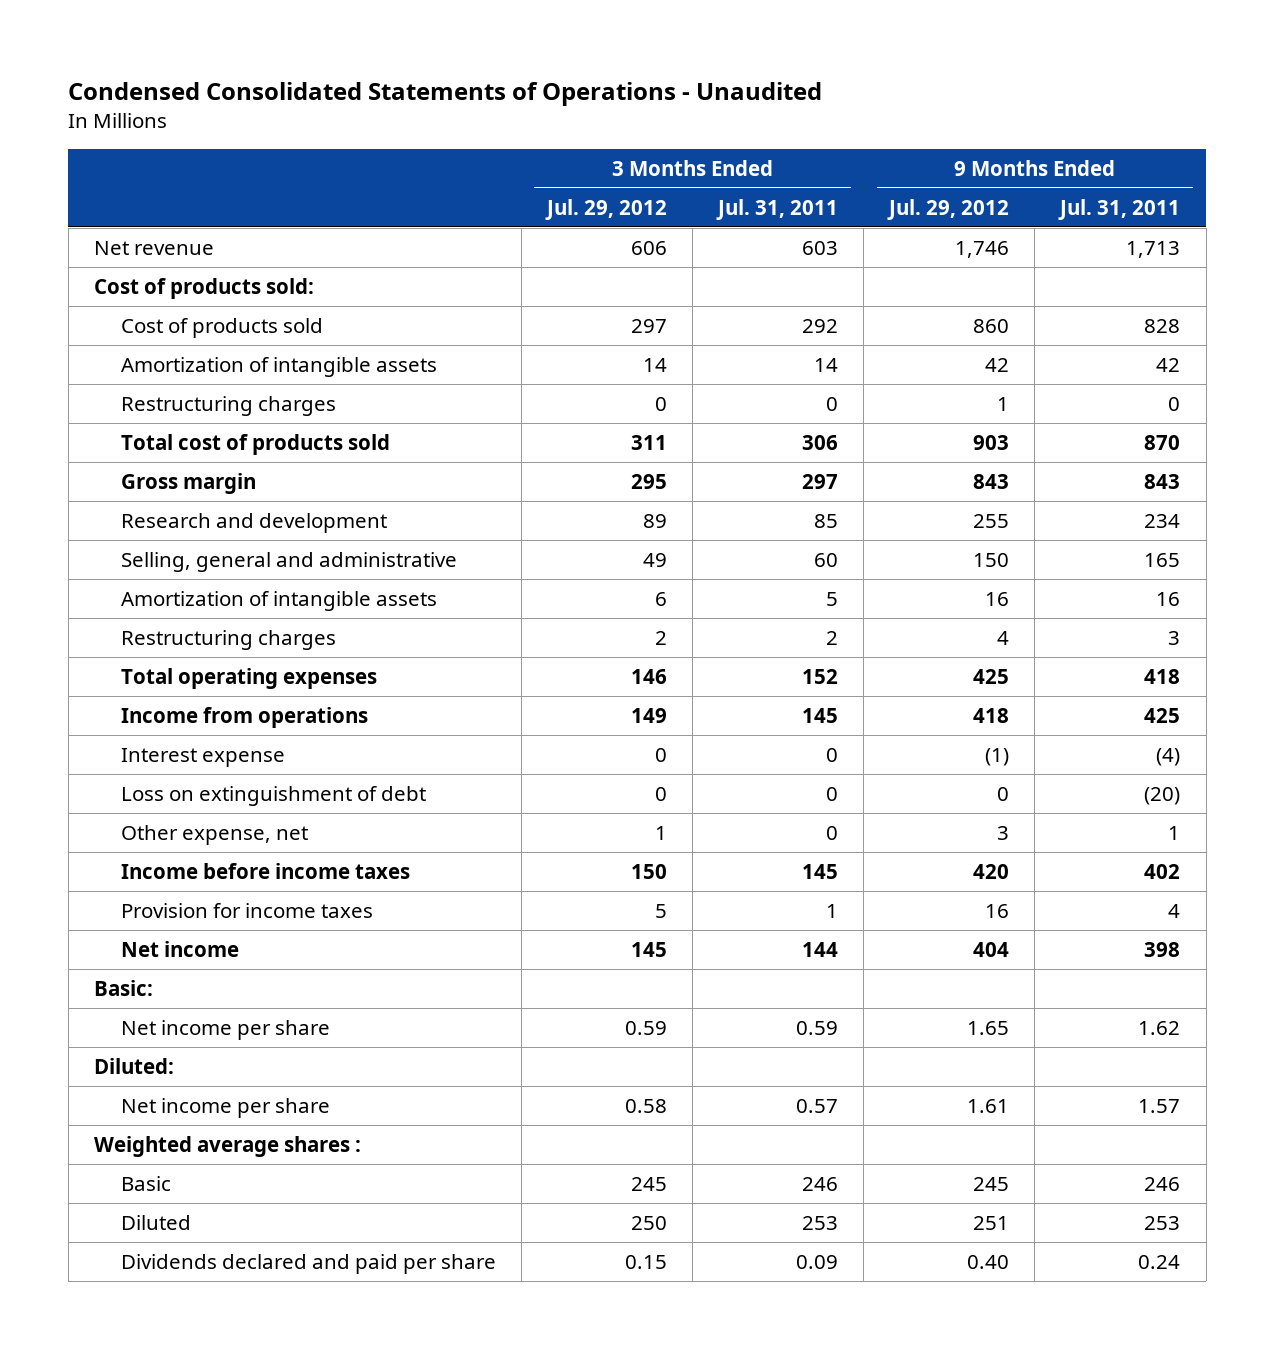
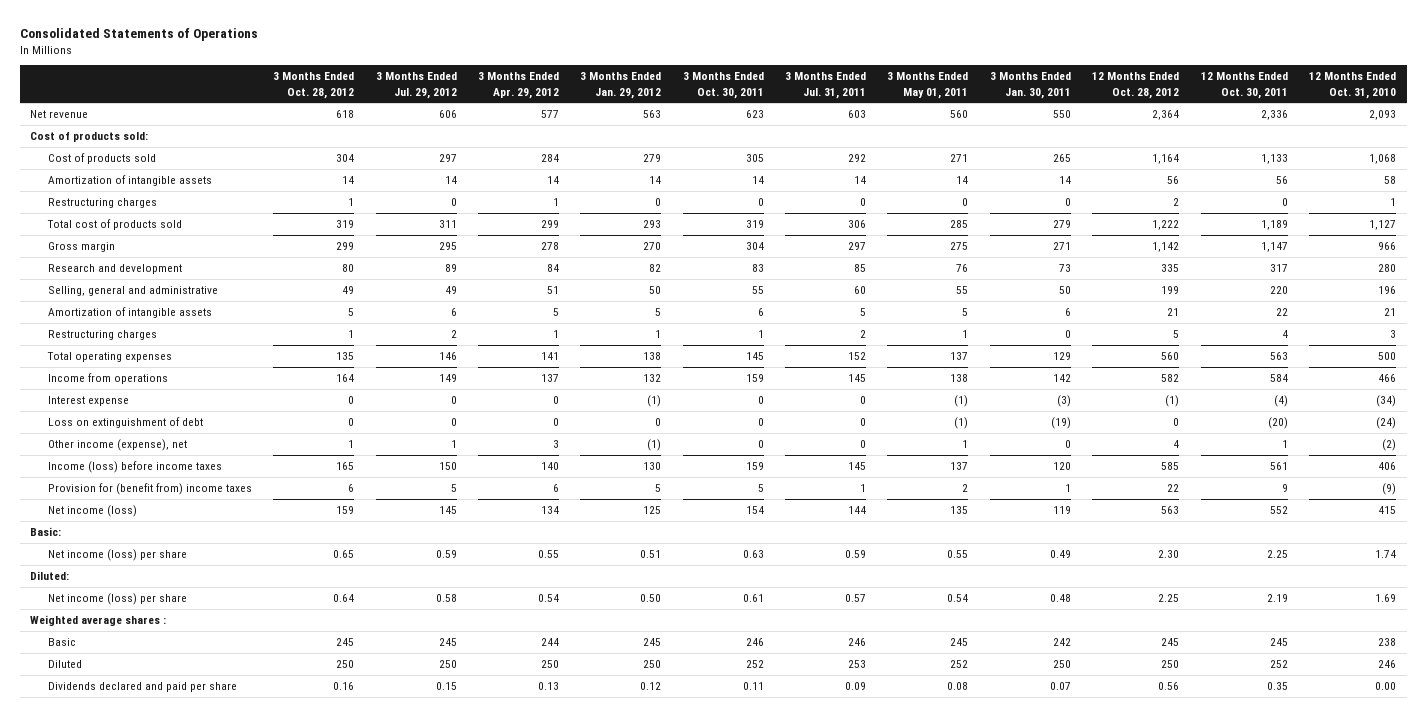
- Condensed Consolidated Statements of Operations - Unaudited
+ Consolidated Statements of Operations
- | 3 Months Ended Jul. 29, 2012 | 3 Months Ended Jul. 31, 2011 | 9 Months Ended Jul. 29, 2012 | 9 Months Ended Jul. 31, 2011
+ | 3 Months Ended Oct. 28, 2012 | 3 Months Ended Jul. 29, 2012 | 3 Months Ended Apr. 29, 2012 | 3 Months Ended Jan. 29, 2012 | 3 Months Ended Oct. 30, 2011 | 3 Months Ended Jul. 31, 2011 | 3 Months Ended May 01, 2011 | 3 Months Ended Jan. 30, 2011 | 12 Months Ended Oct. 28, 2012 | 12 Months Ended Oct. 30, 2011 | 12 Months Ended Oct. 31, 2010
- Other expense, net | 1 | 0 | 3 | 1
- Income before income taxes | 150 | 145 | 420 | 402
- Provision for income taxes | 5 | 1 | 16 | 4
- Net income | 145 | 144 | 404 | 398
+ Other income (expense), net | 1 | 1 | 3 | (1) | 0 | 0 | 1 | 0 | 4 | 1 | (2)
+ Income (loss) before income taxes | 165 | 150 | 140 | 130 | 159 | 145 | 137 | 120 | 585 | 561 | 406
+ Provision for (benefit from) income taxes | 6 | 5 | 6 | 5 | 5 | 1 | 2 | 1 | 22 | 9 | (9)
+ Net income (loss) | 159 | 145 | 134 | 125 | 154 | 144 | 135 | 119 | 563 | 552 | 415
- Net income per share | 0.59 | 0.59 | 1.65 | 1.62
+ Net income (loss) per share | 0.65 | 0.59 | 0.55 | 0.51 | 0.63 | 0.59 | 0.55 | 0.49 | 2.30 | 2.25 | 1.74
- Net income per share | 0.58 | 0.57 | 1.61 | 1.57
+ Net income (loss) per share | 0.64 | 0.58 | 0.54 | 0.50 | 0.61 | 0.57 | 0.54 | 0.48 | 2.25 | 2.19 | 1.69

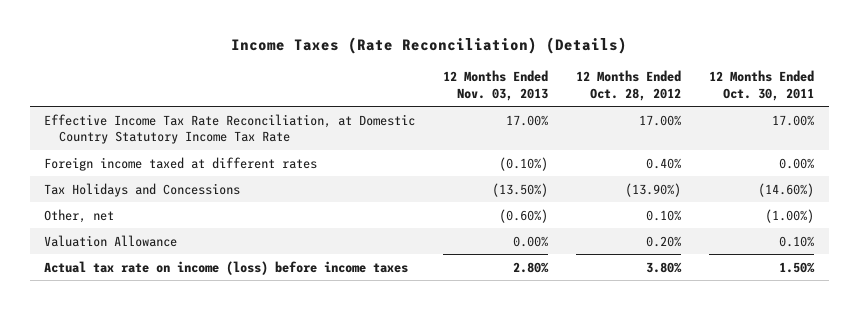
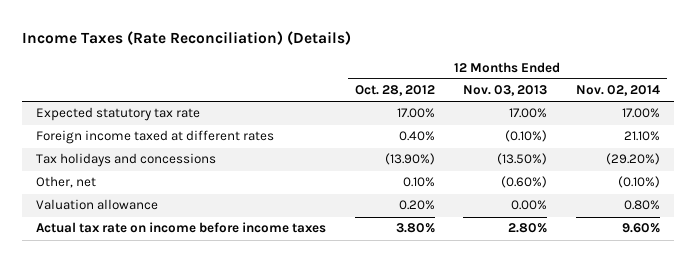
- | 12 Months Ended Nov. 03, 2013 | 12 Months Ended Oct. 28, 2012 | 12 Months Ended Oct. 30, 2011
+ | 12 Months Ended Oct. 28, 2012 | 12 Months Ended Nov. 03, 2013 | 12 Months Ended Nov. 02, 2014
- Effective Income Tax Rate Reconciliation, at Domestic Country Statutory Income Tax Rate | 17.00% | 17.00% | 17.00%
+ Expected statutory tax rate | 17.00% | 17.00% | 17.00%
- Tax Holidays and Concessions | (13.50%) | (13.90%) | (14.60%)
+ Tax holidays and concessions | (13.90%) | (13.50%) | (29.20%)
- Valuation Allowance | 0.00% | 0.20% | 0.10%
- Actual tax rate on income (loss) before income taxes | 2.80% | 3.80% | 1.50%
+ Valuation allowance | 0.20% | 0.00% | 0.80%
+ Actual tax rate on income before income taxes | 3.80% | 2.80% | 9.60%

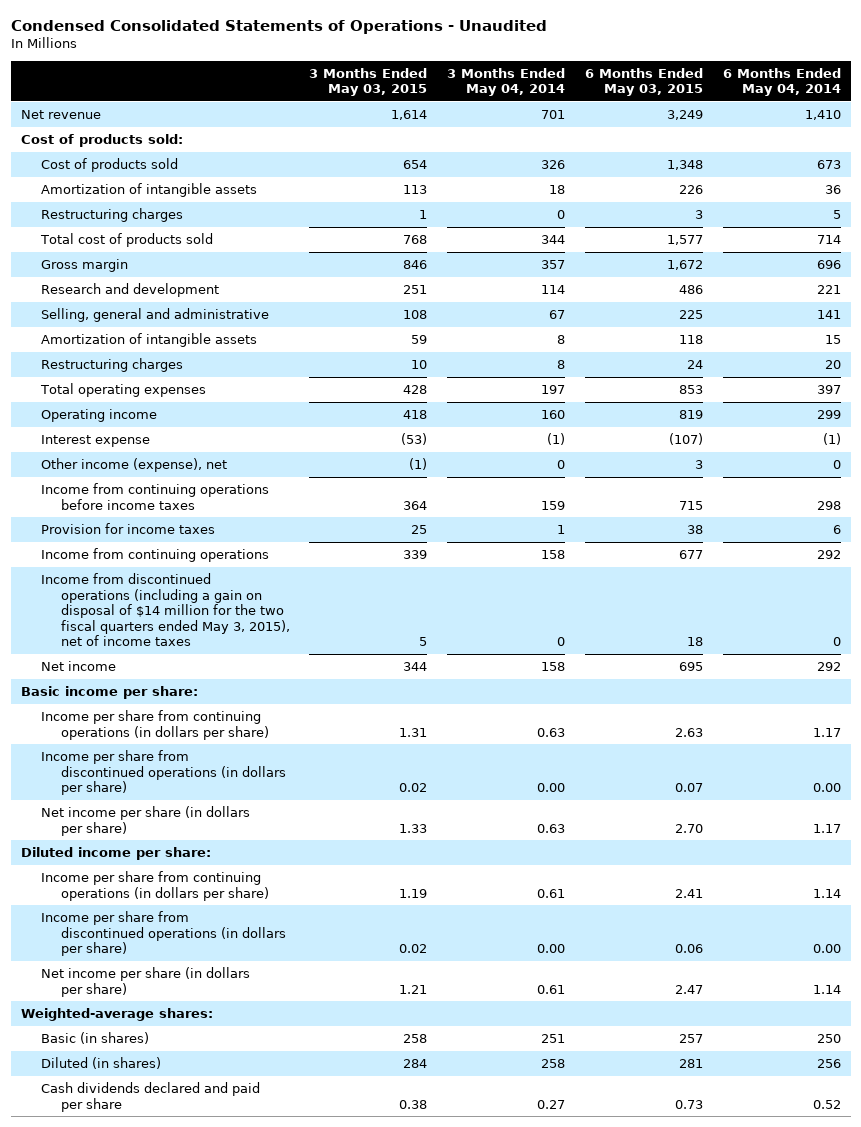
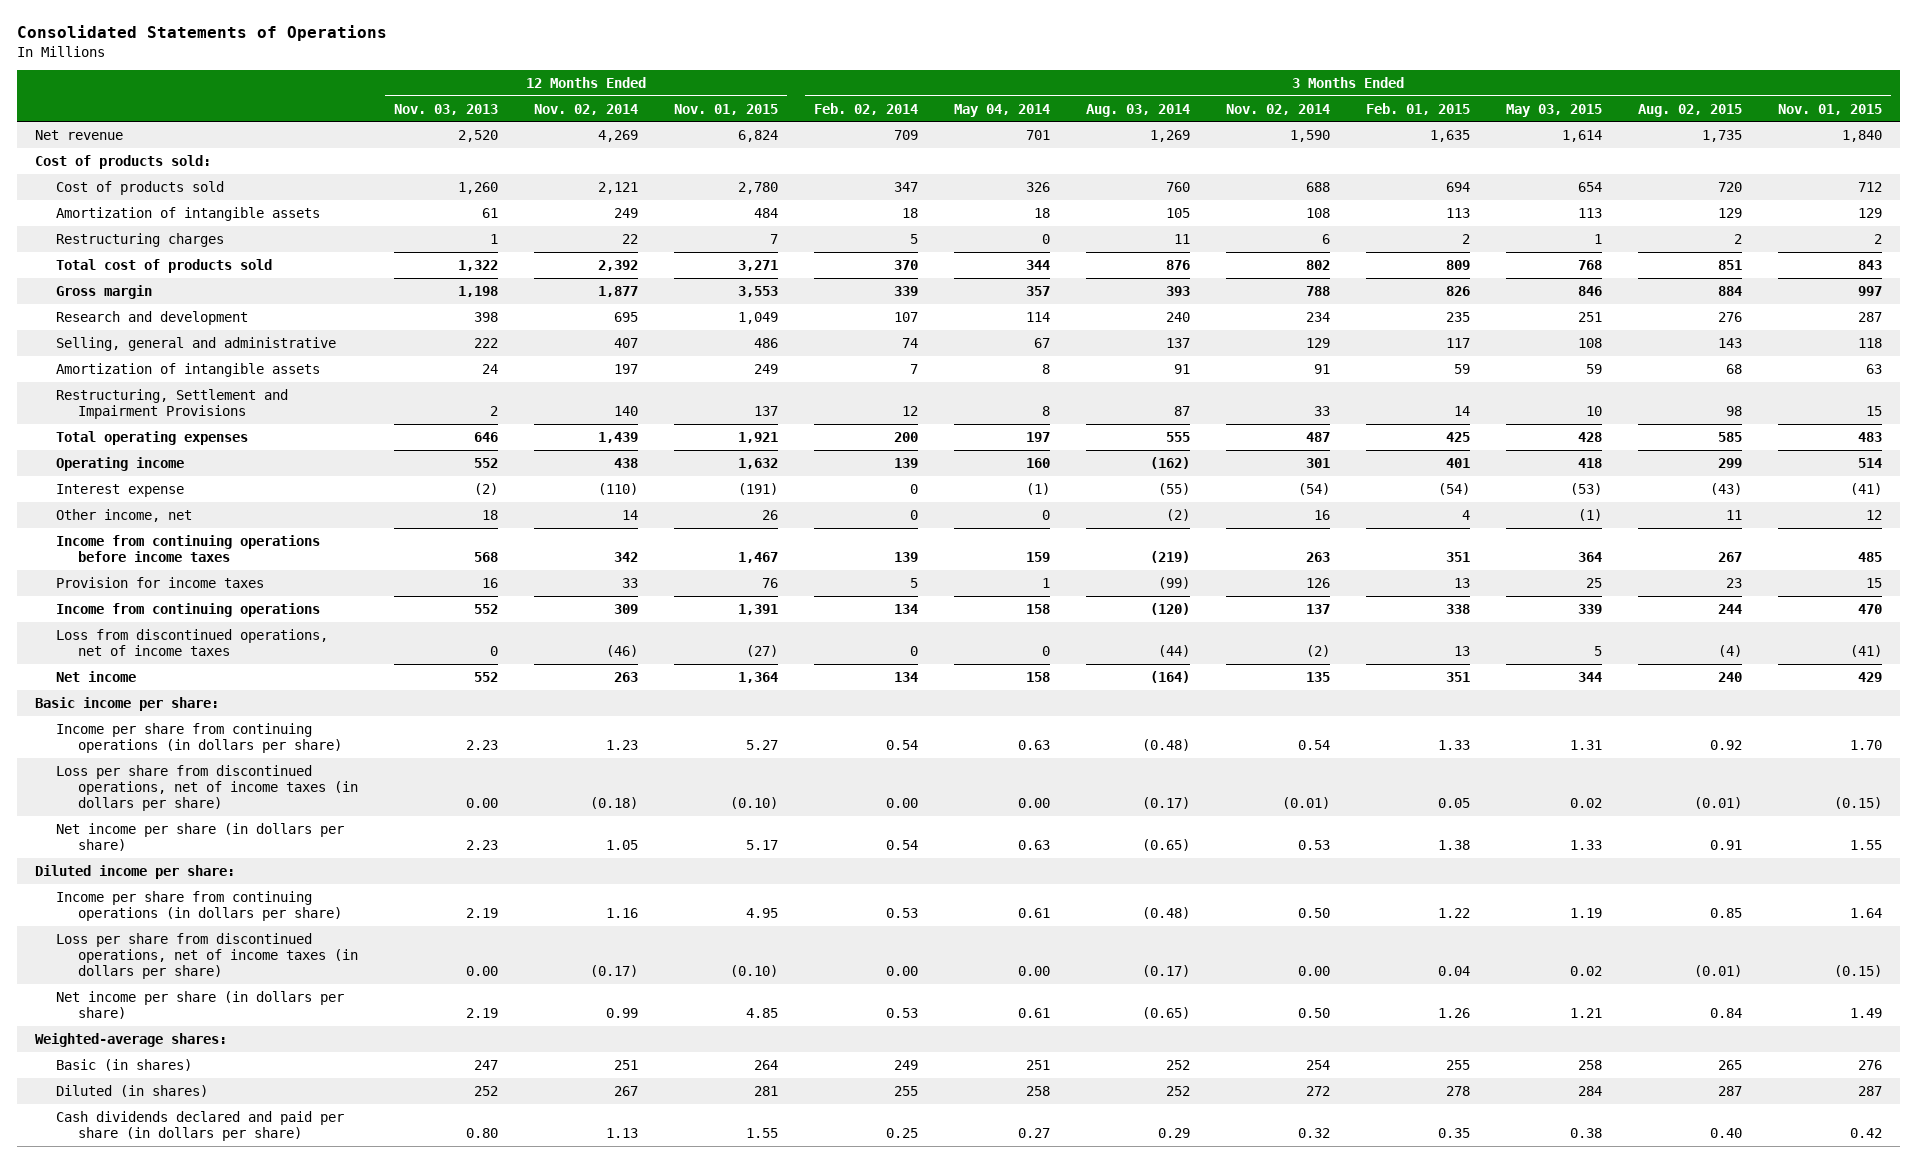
- Condensed Consolidated Statements of Operations - Unaudited
+ Consolidated Statements of Operations
- | 3 Months Ended May 03, 2015 | 3 Months Ended May 04, 2014 | 6 Months Ended May 03, 2015 | 6 Months Ended May 04, 2014
+ | 12 Months Ended Nov. 03, 2013 | 12 Months Ended Nov. 02, 2014 | 12 Months Ended Nov. 01, 2015 | 3 Months Ended Feb. 02, 2014 | 3 Months Ended May 04, 2014 | 3 Months Ended Aug. 03, 2014 | 3 Months Ended Nov. 02, 2014 | 3 Months Ended Feb. 01, 2015 | 3 Months Ended May 03, 2015 | 3 Months Ended Aug. 02, 2015 | 3 Months Ended Nov. 01, 2015
- Restructuring charges | 10 | 8 | 24 | 20
+ Restructuring, Settlement and Impairment Provisions | 2 | 140 | 137 | 12 | 8 | 87 | 33 | 14 | 10 | 98 | 15
- Other income (expense), net | (1) | 0 | 3 | 0
+ Other income, net | 18 | 14 | 26 | 0 | 0 | (2) | 16 | 4 | (1) | 11 | 12
- Income from discontinued operations (including a gain on disposal of $14 million for the two fiscal quarters ended May 3, 2015), net of income taxes | 5 | 0 | 18 | 0
+ Loss from discontinued operations, net of income taxes | 0 | (46) | (27) | 0 | 0 | (44) | (2) | 13 | 5 | (4) | (41)
- Income per share from discontinued operations (in dollars per share) | 0.02 | 0.00 | 0.07 | 0.00
+ Loss per share from discontinued operations, net of income taxes (in dollars per share) | 0.00 | (0.18) | (0.10) | 0.00 | 0.00 | (0.17) | (0.01) | 0.05 | 0.02 | (0.01) | (0.15)
- Income per share from discontinued operations (in dollars per share) | 0.02 | 0.00 | 0.06 | 0.00
+ Loss per share from discontinued operations, net of income taxes (in dollars per share) | 0.00 | (0.17) | (0.10) | 0.00 | 0.00 | (0.17) | 0.00 | 0.04 | 0.02 | (0.01) | (0.15)
- Cash dividends declared and paid per share | 0.38 | 0.27 | 0.73 | 0.52
+ Cash dividends declared and paid per share (in dollars per share) | 0.80 | 1.13 | 1.55 | 0.25 | 0.27 | 0.29 | 0.32 | 0.35 | 0.38 | 0.40 | 0.42

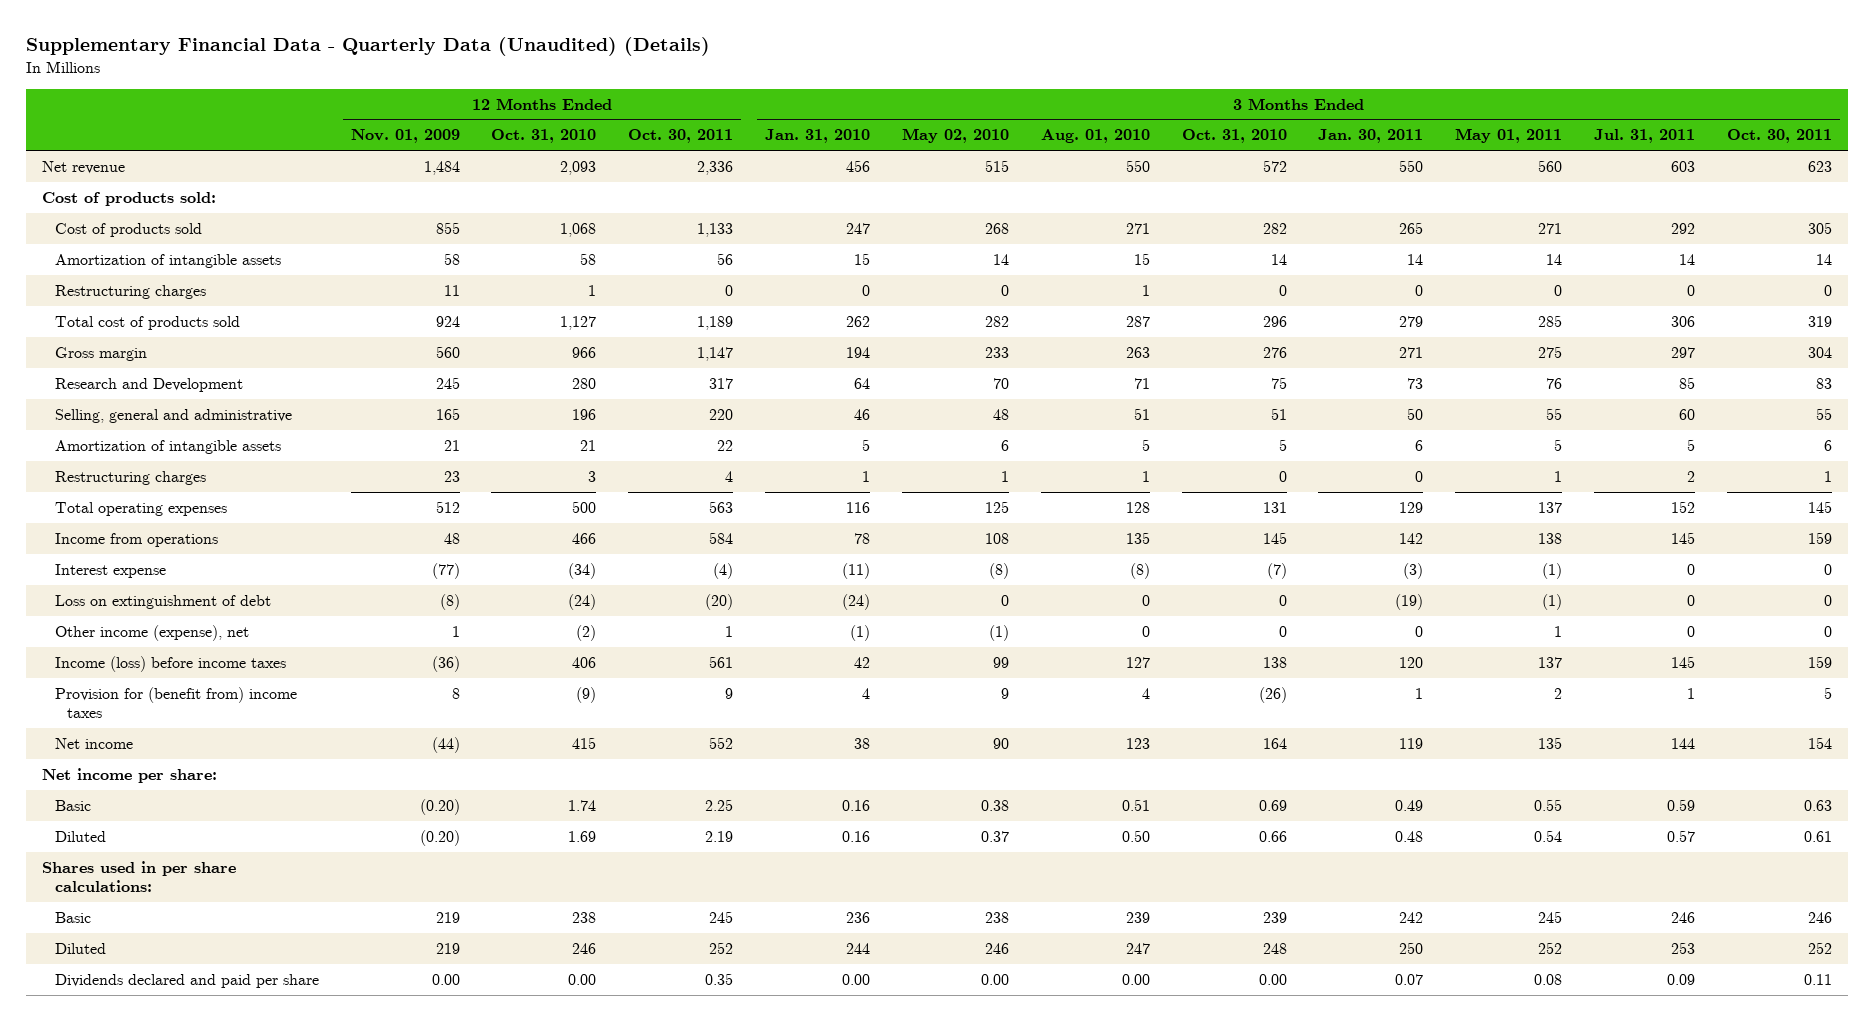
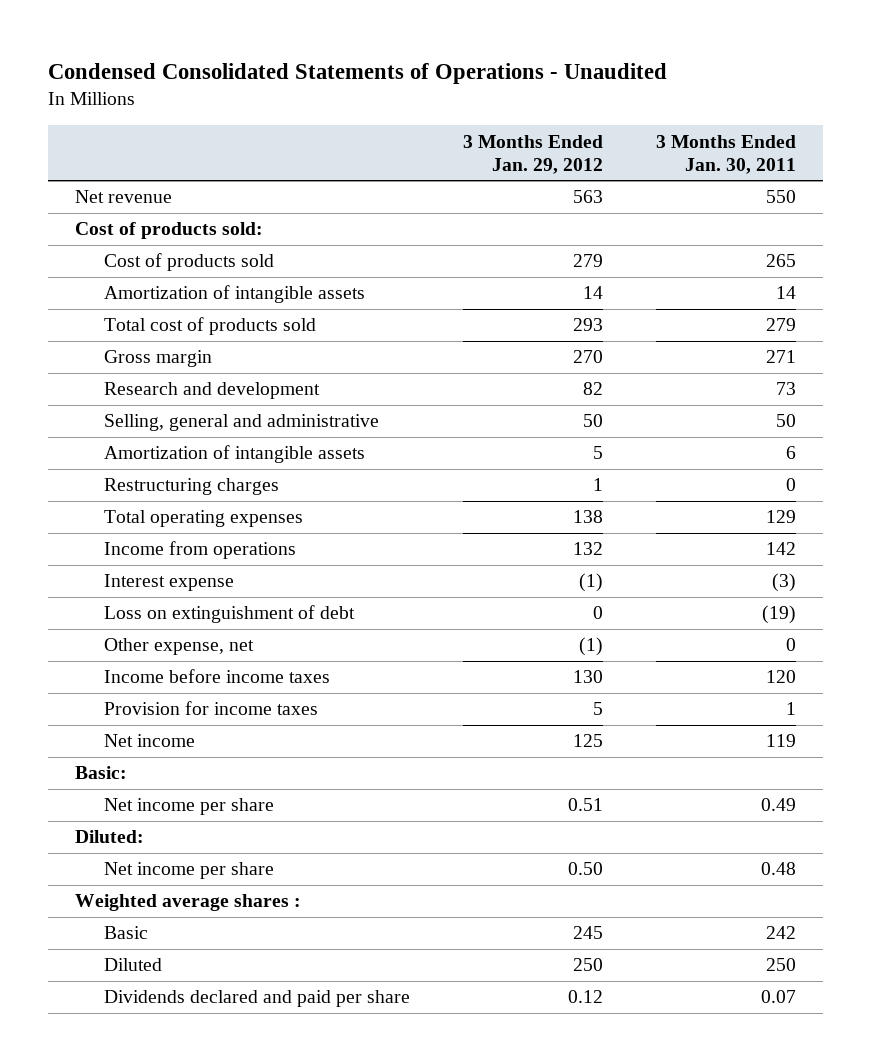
- Supplementary Financial Data - Quarterly Data (Unaudited) (Details)
+ Condensed Consolidated Statements of Operations - Unaudited
- | 12 Months Ended Nov. 01, 2009 | 12 Months Ended Oct. 31, 2010 | 12 Months Ended Oct. 30, 2011 | 3 Months Ended Jan. 31, 2010 | 3 Months Ended May 02, 2010 | 3 Months Ended Aug. 01, 2010 | 3 Months Ended Oct. 31, 2010 | 3 Months Ended Jan. 30, 2011 | 3 Months Ended May 01, 2011 | 3 Months Ended Jul. 31, 2011 | 3 Months Ended Oct. 30, 2011
+ | 3 Months Ended Jan. 29, 2012 | 3 Months Ended Jan. 30, 2011
- Restructuring charges | 11 | 1 | 0 | 0 | 0 | 1 | 0 | 0 | 0 | 0 | 0
- Research and Development | 245 | 280 | 317 | 64 | 70 | 71 | 75 | 73 | 76 | 85 | 83
+ Research and development | 82 | 73
- Other income (expense), net | 1 | (2) | 1 | (1) | (1) | 0 | 0 | 0 | 1 | 0 | 0
- Income (loss) before income taxes | (36) | 406 | 561 | 42 | 99 | 127 | 138 | 120 | 137 | 145 | 159
- Provision for (benefit from) income taxes | 8 | (9) | 9 | 4 | 9 | 4 | (26) | 1 | 2 | 1 | 5
+ Other expense, net | (1) | 0
+ Income before income taxes | 130 | 120
+ Provision for income taxes | 5 | 1
- Net income per share:
- Basic | (0.20) | 1.74 | 2.25 | 0.16 | 0.38 | 0.51 | 0.69 | 0.49 | 0.55 | 0.59 | 0.63
- Diluted | (0.20) | 1.69 | 2.19 | 0.16 | 0.37 | 0.50 | 0.66 | 0.48 | 0.54 | 0.57 | 0.61
- Shares used in per share calculations:
+ Basic:
+ Net income per share | 0.51 | 0.49
+ Diluted:
+ Net income per share | 0.50 | 0.48
+ Weighted average shares :

